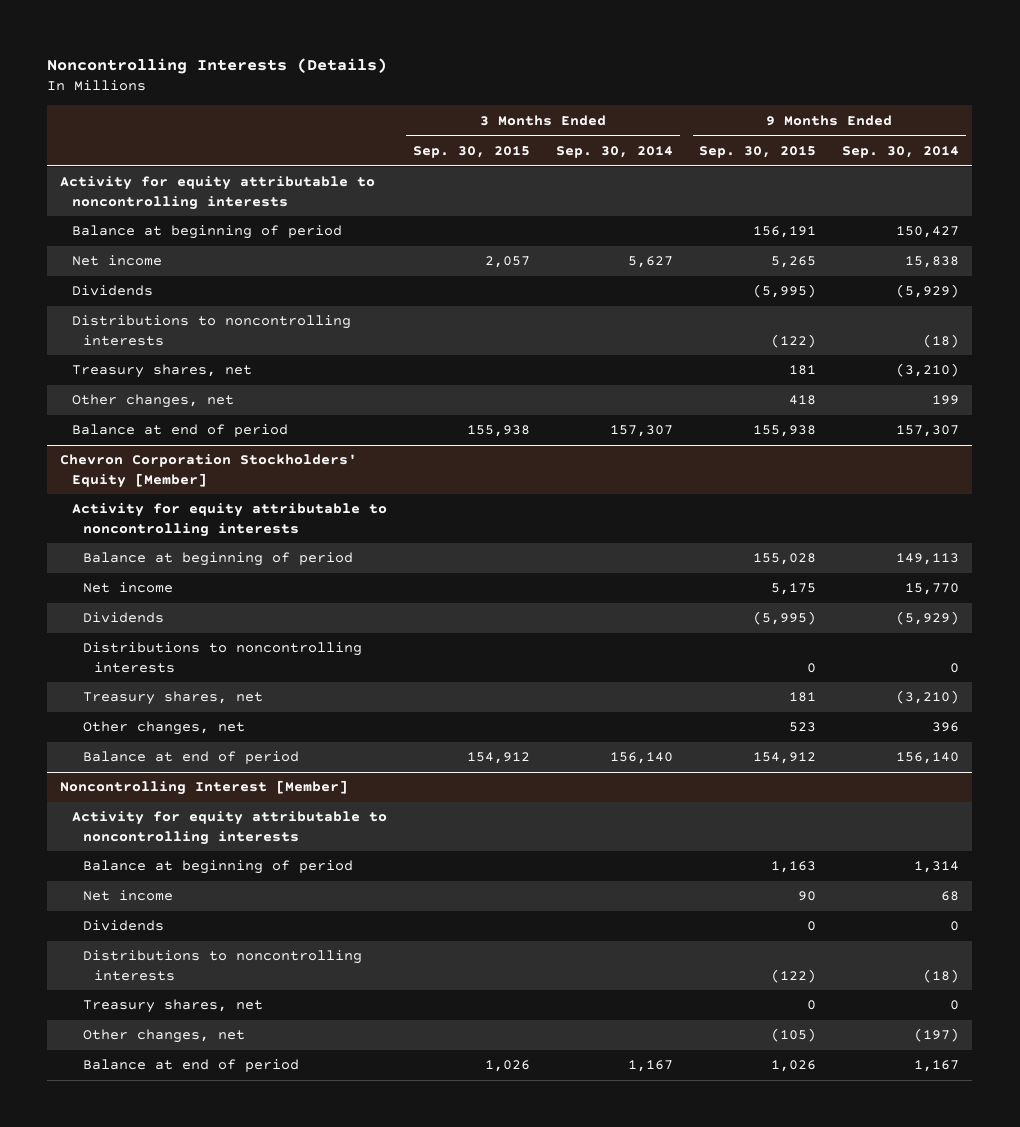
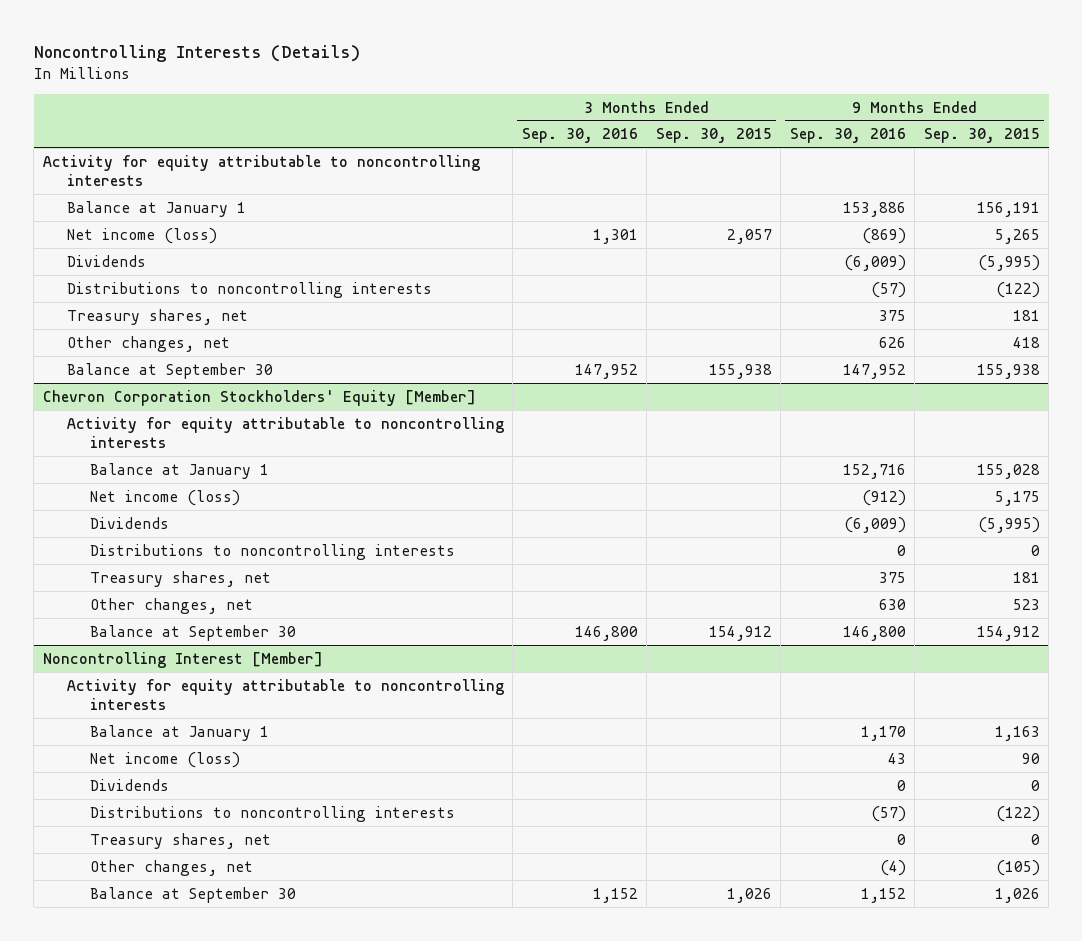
- | 3 Months Ended Sep. 30, 2015 | 3 Months Ended Sep. 30, 2014 | 9 Months Ended Sep. 30, 2015 | 9 Months Ended Sep. 30, 2014
+ | 3 Months Ended Sep. 30, 2016 | 3 Months Ended Sep. 30, 2015 | 9 Months Ended Sep. 30, 2016 | 9 Months Ended Sep. 30, 2015
- Balance at beginning of period | | | 156,191 | 150,427
- Net income | 2,057 | 5,627 | 5,265 | 15,838
+ Balance at January 1 | | | 153,886 | 156,191
+ Net income (loss) | 1,301 | 2,057 | (869) | 5,265
- Balance at end of period | 155,938 | 157,307 | 155,938 | 157,307
+ Balance at September 30 | 147,952 | 155,938 | 147,952 | 155,938
@ Chevron Corporation Stockholders' Equity [Member]
- Balance at beginning of period | | | 155,028 | 149,113
- Net income | | | 5,175 | 15,770
+ Balance at January 1 | | | 152,716 | 155,028
+ Net income (loss) | | | (912) | 5,175
- Balance at end of period | 154,912 | 156,140 | 154,912 | 156,140
+ Balance at September 30 | 146,800 | 154,912 | 146,800 | 154,912
@ Noncontrolling Interest [Member]
- Balance at beginning of period | | | 1,163 | 1,314
- Net income | | | 90 | 68
+ Balance at January 1 | | | 1,170 | 1,163
+ Net income (loss) | | | 43 | 90
- Balance at end of period | 1,026 | 1,167 | 1,026 | 1,167
+ Balance at September 30 | 1,152 | 1,026 | 1,152 | 1,026

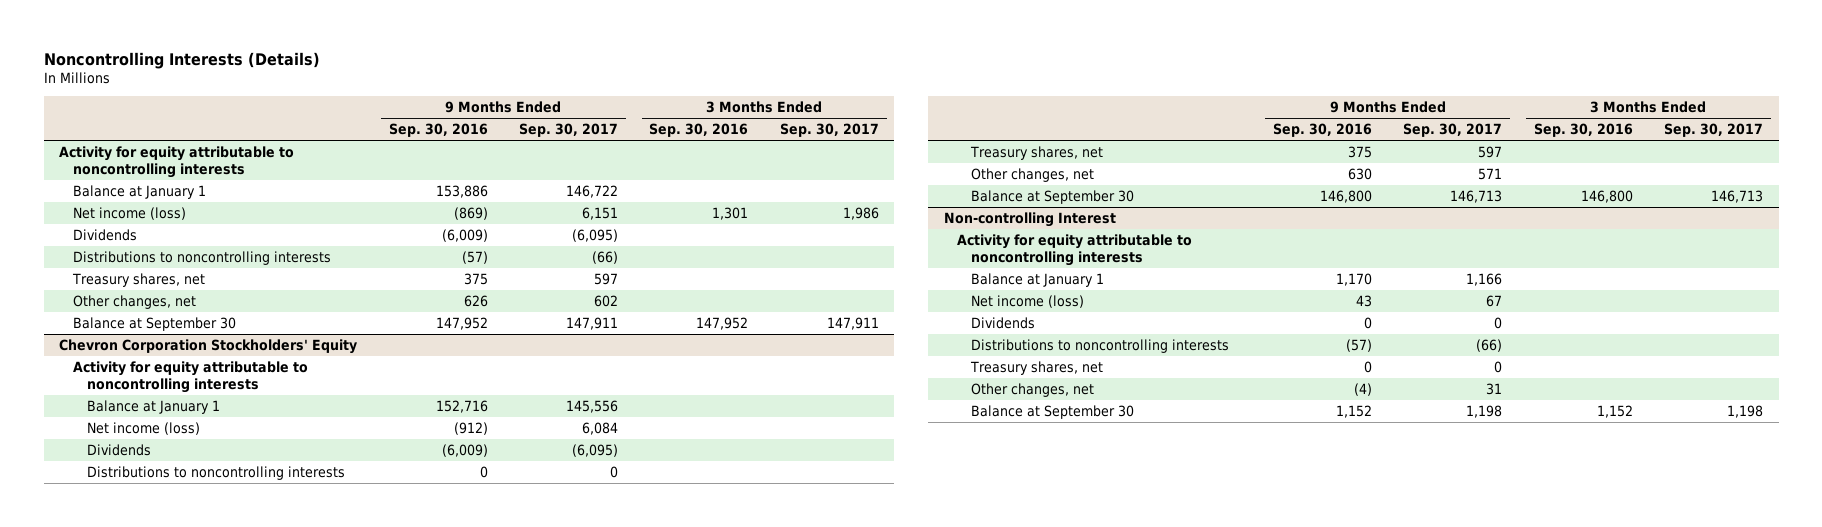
- | 3 Months Ended Sep. 30, 2016 | 3 Months Ended Sep. 30, 2015 | 9 Months Ended Sep. 30, 2016 | 9 Months Ended Sep. 30, 2015
+ | 9 Months Ended Sep. 30, 2016 | 9 Months Ended Sep. 30, 2017 | 3 Months Ended Sep. 30, 2016 | 3 Months Ended Sep. 30, 2017
- Chevron Corporation Stockholders' Equity [Member]
+ Chevron Corporation Stockholders' Equity
- Noncontrolling Interest [Member]
+ Non-controlling Interest

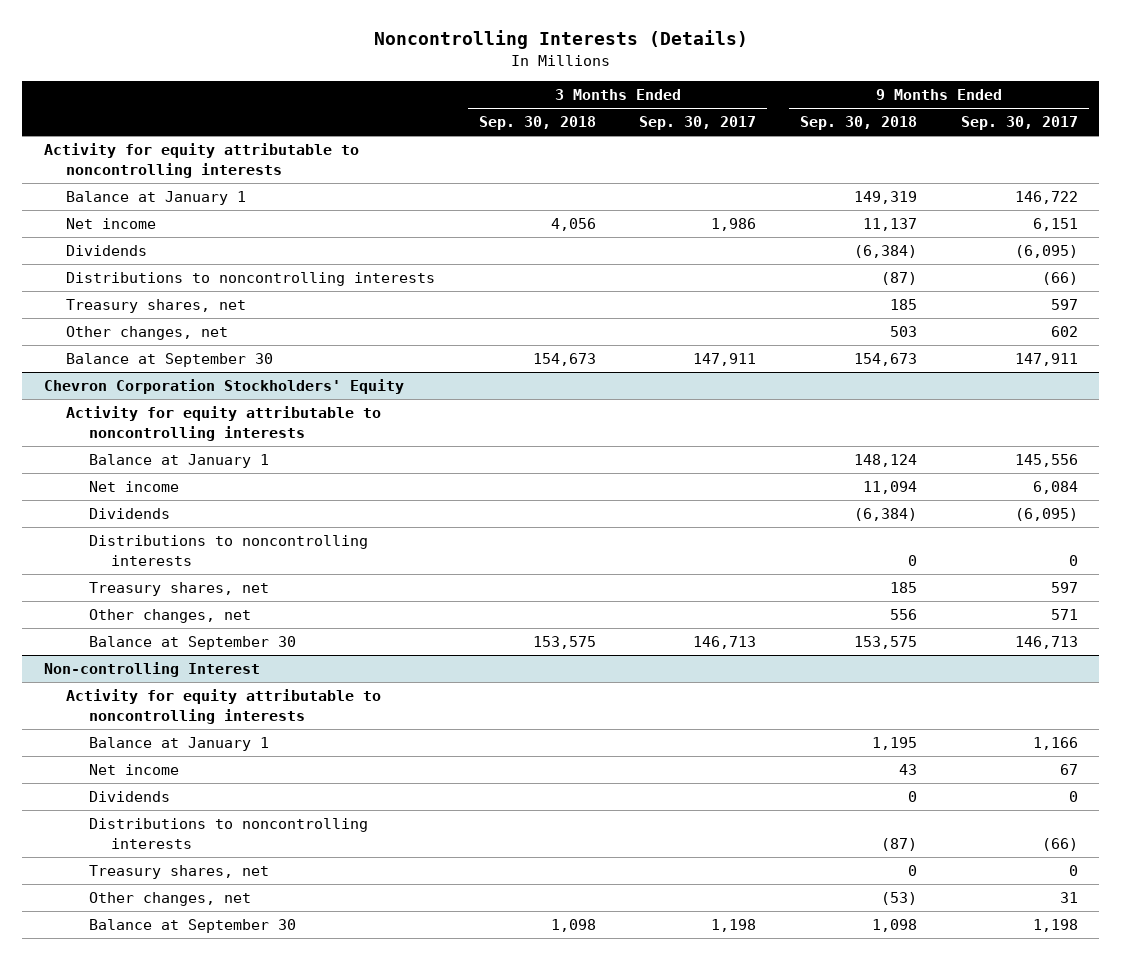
- | 9 Months Ended Sep. 30, 2016 | 9 Months Ended Sep. 30, 2017 | 3 Months Ended Sep. 30, 2016 | 3 Months Ended Sep. 30, 2017
+ | 3 Months Ended Sep. 30, 2018 | 3 Months Ended Sep. 30, 2017 | 9 Months Ended Sep. 30, 2018 | 9 Months Ended Sep. 30, 2017
- Net income (loss) | (869) | 6,151 | 1,301 | 1,986
+ Net income | 4,056 | 1,986 | 11,137 | 6,151
@ Chevron Corporation Stockholders' Equity
- Net income (loss) | (912) | 6,084 | |
+ Net income | | | 11,094 | 6,084
@ Non-controlling Interest
- Net income (loss) | 43 | 67 | |
+ Net income | | | 43 | 67

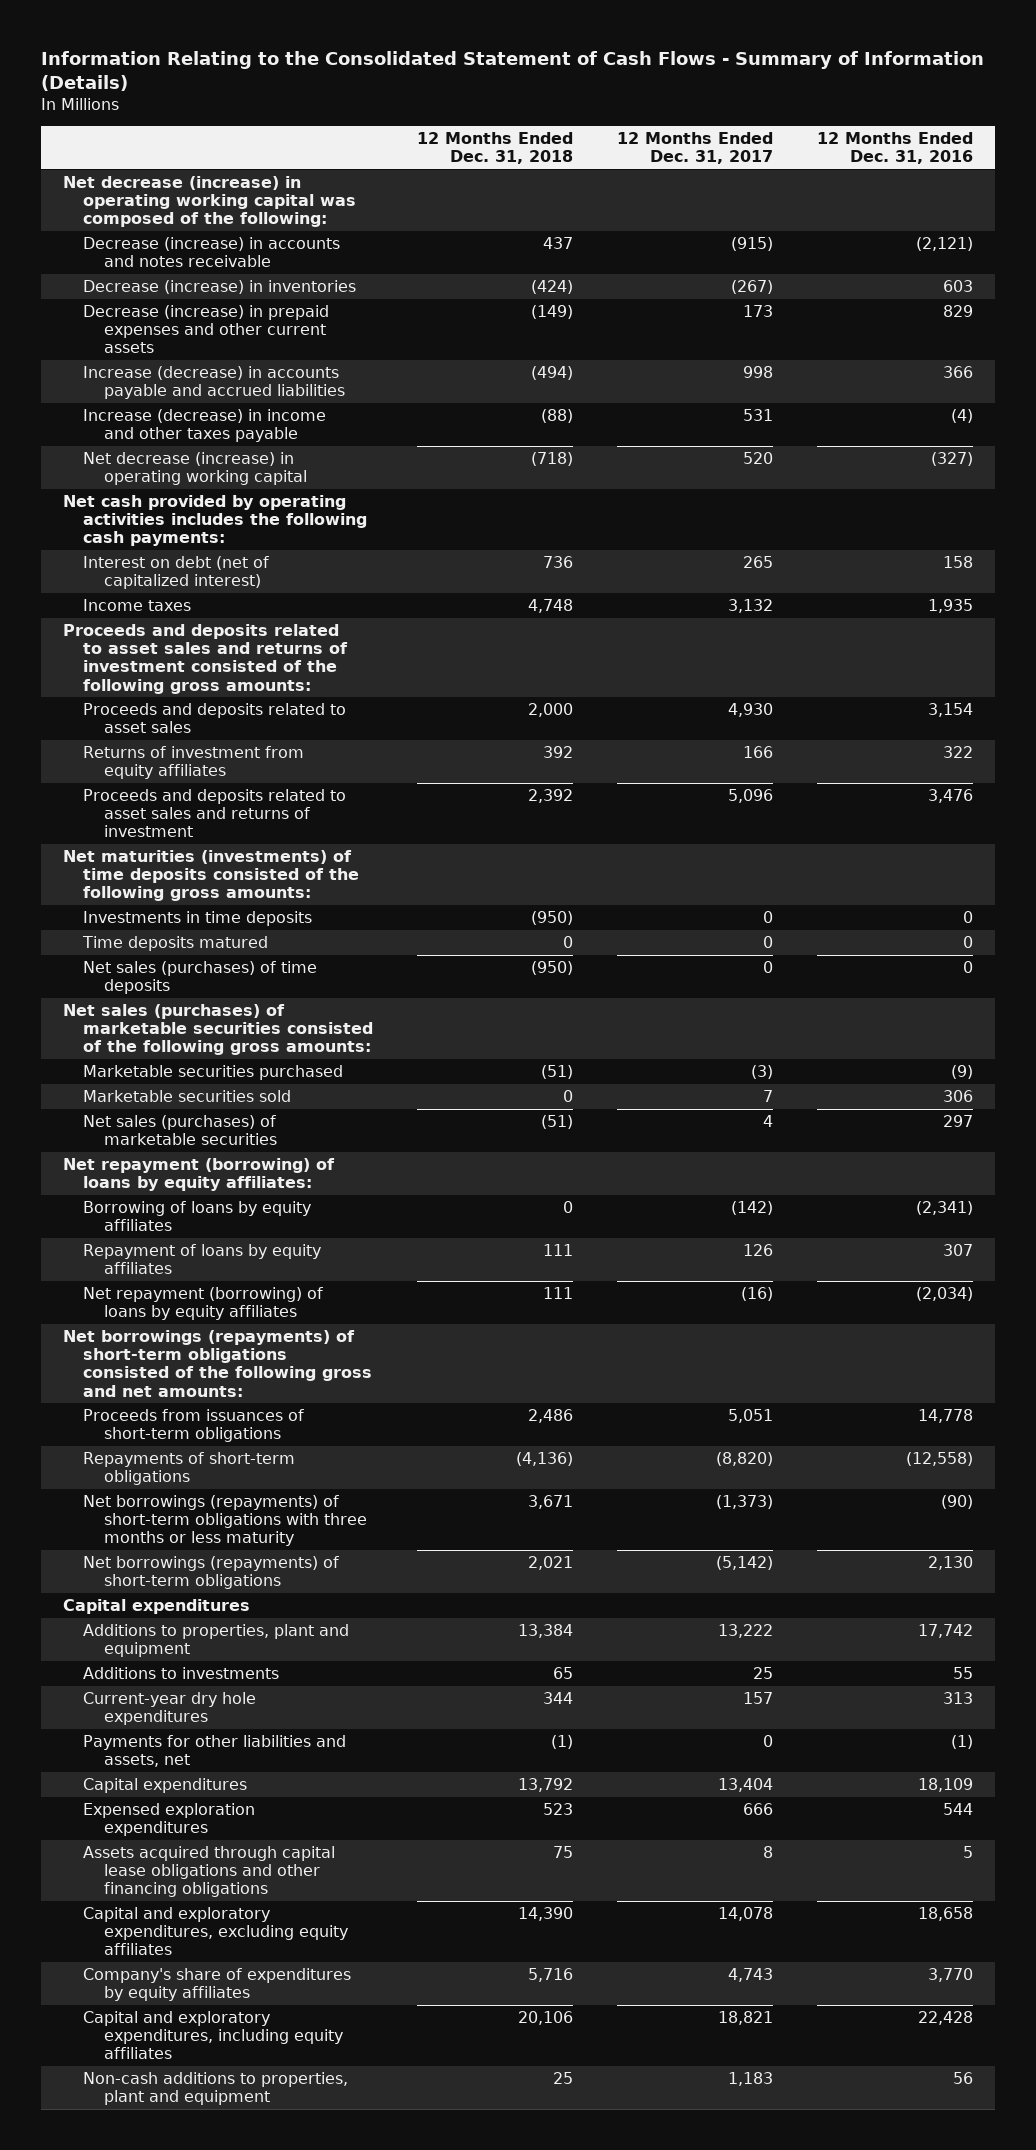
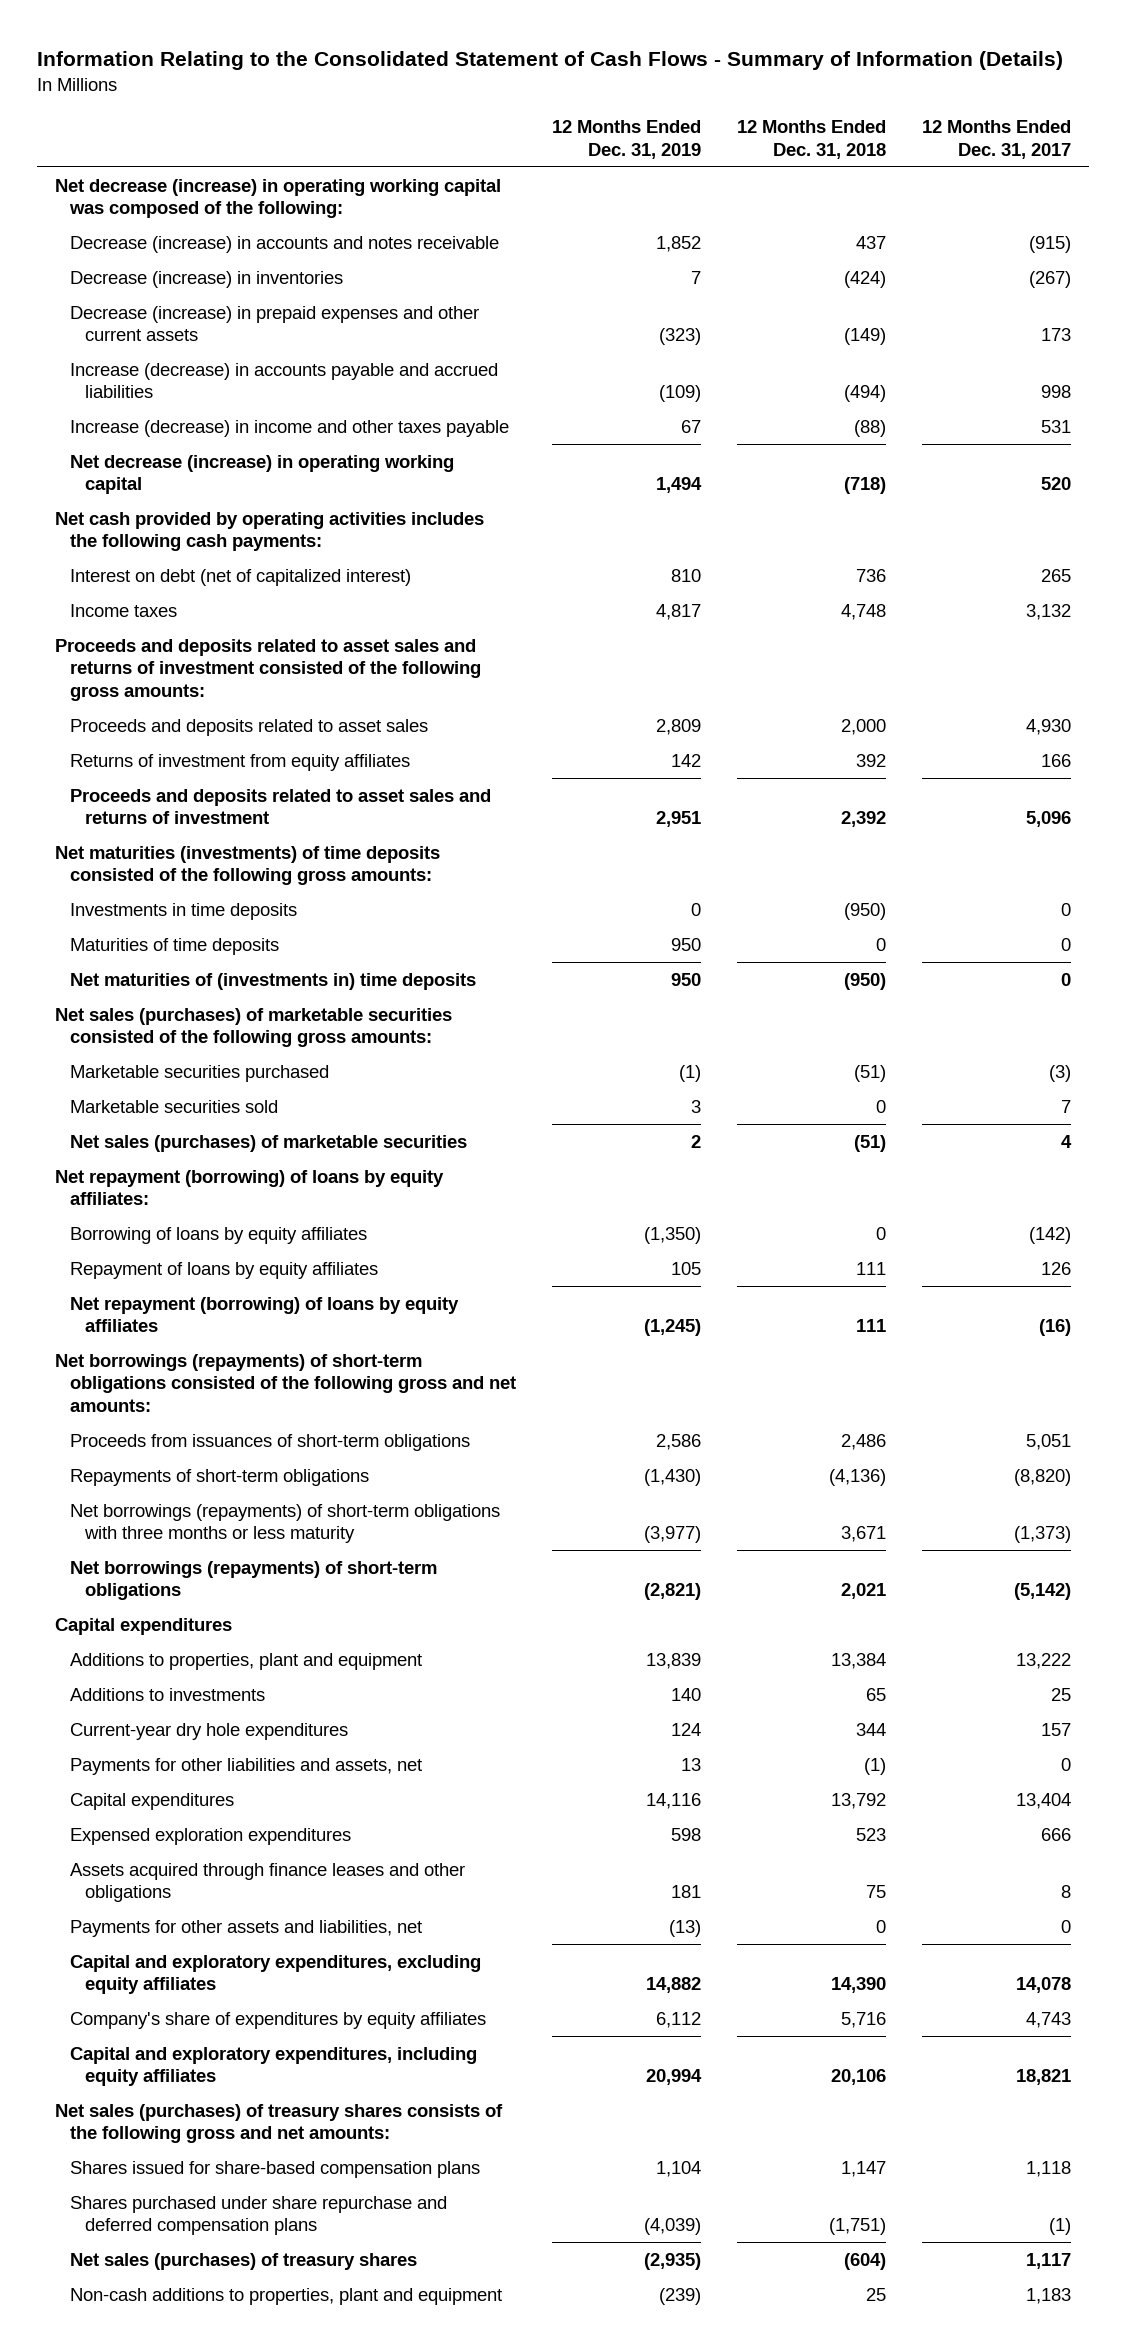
- | 12 Months Ended Dec. 31, 2018 | 12 Months Ended Dec. 31, 2017 | 12 Months Ended Dec. 31, 2016
+ | 12 Months Ended Dec. 31, 2019 | 12 Months Ended Dec. 31, 2018 | 12 Months Ended Dec. 31, 2017
- Time deposits matured | 0 | 0 | 0
- Net sales (purchases) of time deposits | (950) | 0 | 0
+ Maturities of time deposits | 950 | 0 | 0
+ Net maturities of (investments in) time deposits | 950 | (950) | 0
- Assets acquired through capital lease obligations and other financing obligations | 75 | 8 | 5
+ Assets acquired through finance leases and other obligations | 181 | 75 | 8
+ Payments for other assets and liabilities, net | (13) | 0 | 0
+ Net sales (purchases) of treasury shares consists of the following gross and net amounts:
+ Shares issued for share-based compensation plans | 1,104 | 1,147 | 1,118
+ Shares purchased under share repurchase and deferred compensation plans | (4,039) | (1,751) | (1)
+ Net sales (purchases) of treasury shares | (2,935) | (604) | 1,117

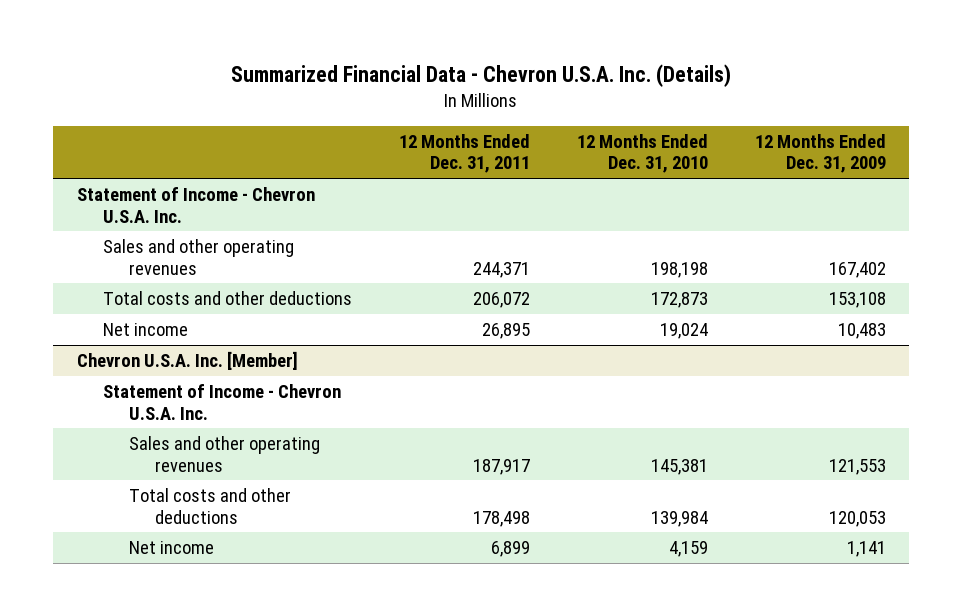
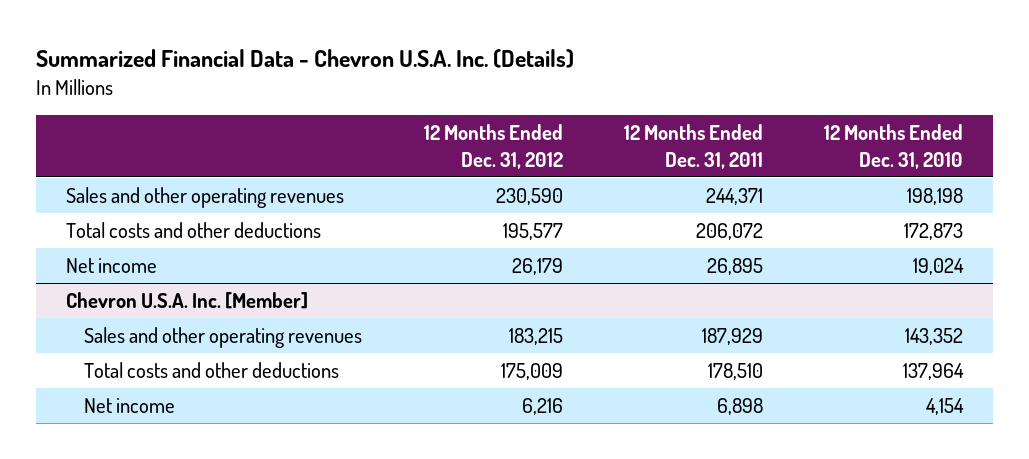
- | 12 Months Ended Dec. 31, 2011 | 12 Months Ended Dec. 31, 2010 | 12 Months Ended Dec. 31, 2009
+ | 12 Months Ended Dec. 31, 2012 | 12 Months Ended Dec. 31, 2011 | 12 Months Ended Dec. 31, 2010
- Statement of Income - Chevron U.S.A. Inc.
@ Chevron U.S.A. Inc. [Member]
- Statement of Income - Chevron U.S.A. Inc.
- Sales and other operating revenues | 187,917 | 145,381 | 121,553
- Total costs and other deductions | 178,498 | 139,984 | 120,053
- Net income | 6,899 | 4,159 | 1,141
+ Sales and other operating revenues | 183,215 | 187,929 | 143,352
+ Total costs and other deductions | 175,009 | 178,510 | 137,964
+ Net income | 6,216 | 6,898 | 4,154

